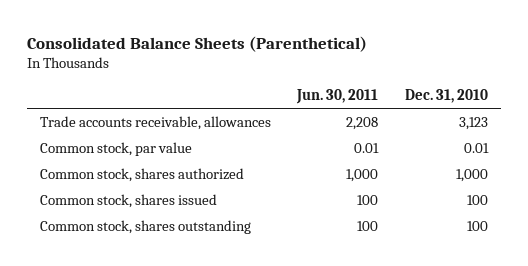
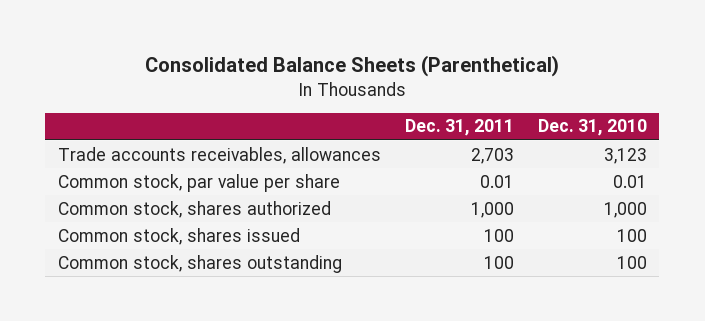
- | Jun. 30, 2011 | Dec. 31, 2010
+ | Dec. 31, 2011 | Dec. 31, 2010
- Trade accounts receivable, allowances | 2,208 | 3,123
- Common stock, par value | 0.01 | 0.01
+ Trade accounts receivables, allowances | 2,703 | 3,123
+ Common stock, par value per share | 0.01 | 0.01

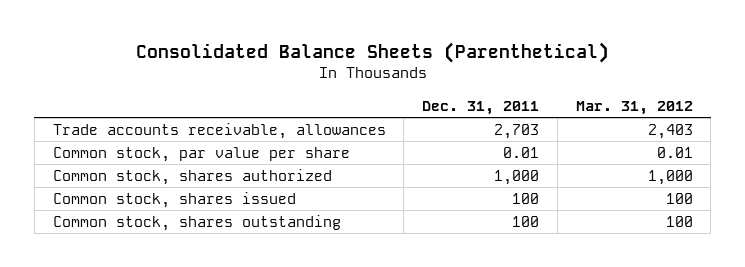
- | Dec. 31, 2011 | Dec. 31, 2010
+ | Dec. 31, 2011 | Mar. 31, 2012
- Trade accounts receivables, allowances | 2,703 | 3,123
+ Trade accounts receivable, allowances | 2,703 | 2,403

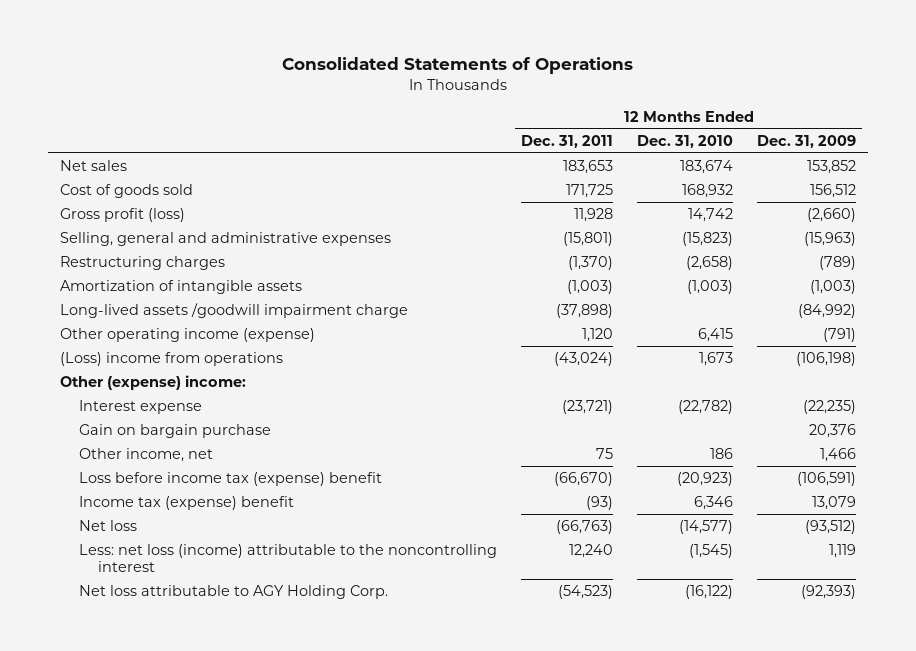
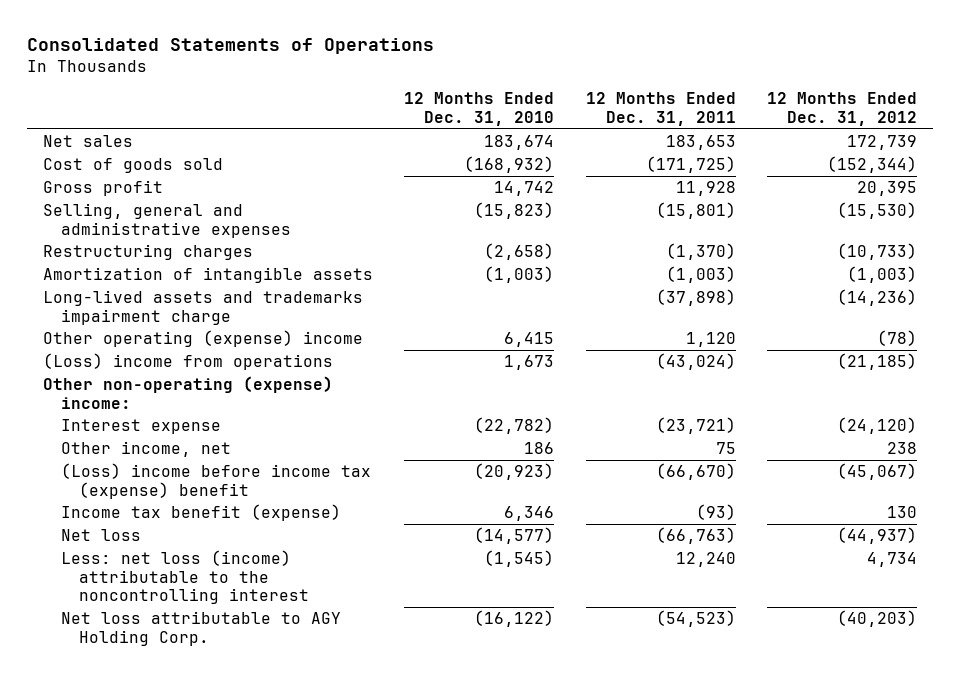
- | 12 Months Ended Dec. 31, 2011 | 12 Months Ended Dec. 31, 2010 | 12 Months Ended Dec. 31, 2009
+ | 12 Months Ended Dec. 31, 2010 | 12 Months Ended Dec. 31, 2011 | 12 Months Ended Dec. 31, 2012
- Cost of goods sold | 171,725 | 168,932 | 156,512
- Gross profit (loss) | 11,928 | 14,742 | (2,660)
+ Cost of goods sold | (168,932) | (171,725) | (152,344)
+ Gross profit | 14,742 | 11,928 | 20,395
- Long-lived assets /goodwill impairment charge | (37,898) | | (84,992)
- Other operating income (expense) | 1,120 | 6,415 | (791)
+ Long-lived assets and trademarks impairment charge | | (37,898) | (14,236)
+ Other operating (expense) income | 6,415 | 1,120 | (78)
- Other (expense) income:
+ Other non-operating (expense) income:
- Gain on bargain purchase | | | 20,376
- Loss before income tax (expense) benefit | (66,670) | (20,923) | (106,591)
- Income tax (expense) benefit | (93) | 6,346 | 13,079
+ (Loss) income before income tax (expense) benefit | (20,923) | (66,670) | (45,067)
+ Income tax benefit (expense) | 6,346 | (93) | 130

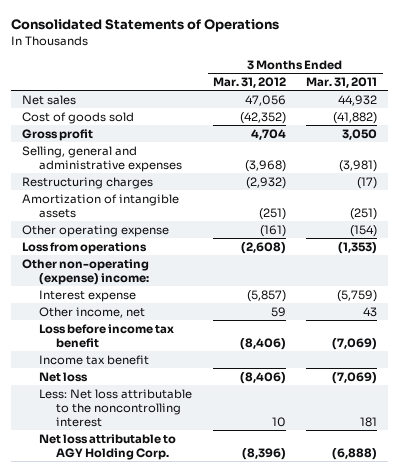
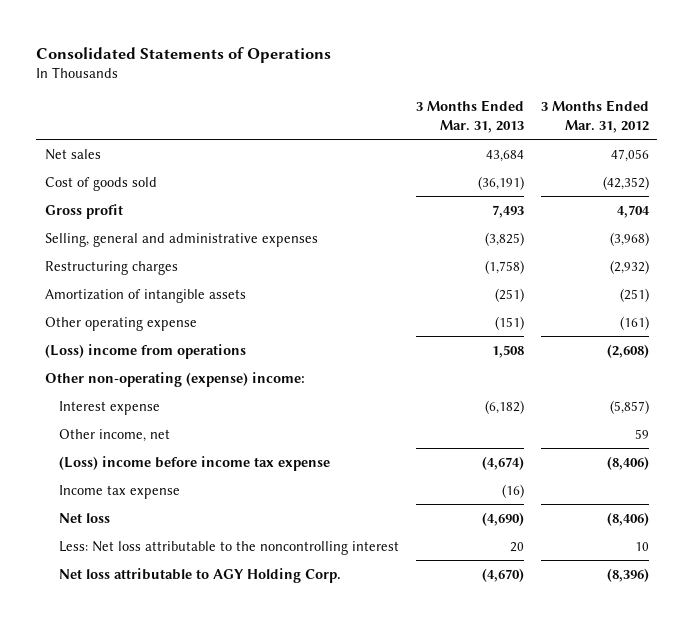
- | 3 Months Ended Mar. 31, 2012 | 3 Months Ended Mar. 31, 2011
+ | 3 Months Ended Mar. 31, 2013 | 3 Months Ended Mar. 31, 2012
- Loss from operations | (2,608) | (1,353)
+ (Loss) income from operations | 1,508 | (2,608)
- Loss before income tax benefit | (8,406) | (7,069)
- Income tax benefit
+ (Loss) income before income tax expense | (4,674) | (8,406)
+ Income tax expense | (16) |

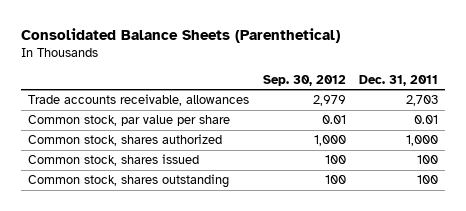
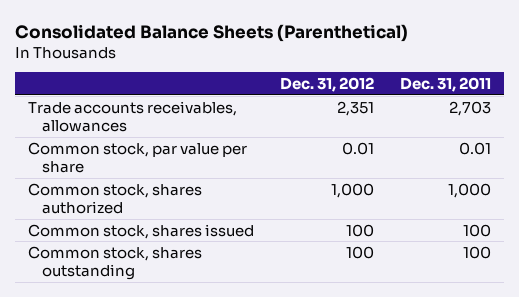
- | Sep. 30, 2012 | Dec. 31, 2011
+ | Dec. 31, 2012 | Dec. 31, 2011
- Trade accounts receivable, allowances | 2,979 | 2,703
+ Trade accounts receivables, allowances | 2,351 | 2,703

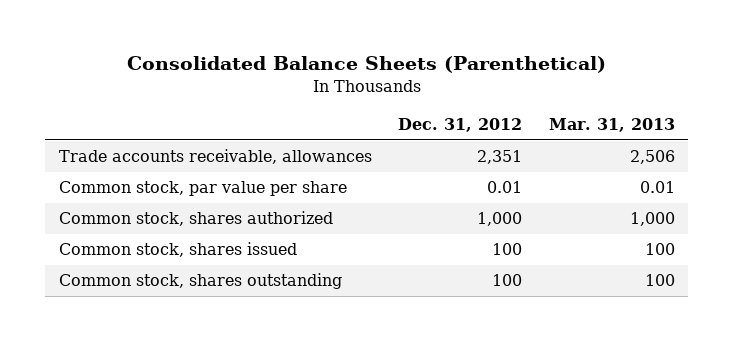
- | Dec. 31, 2012 | Dec. 31, 2011
+ | Dec. 31, 2012 | Mar. 31, 2013
- Trade accounts receivables, allowances | 2,351 | 2,703
+ Trade accounts receivable, allowances | 2,351 | 2,506

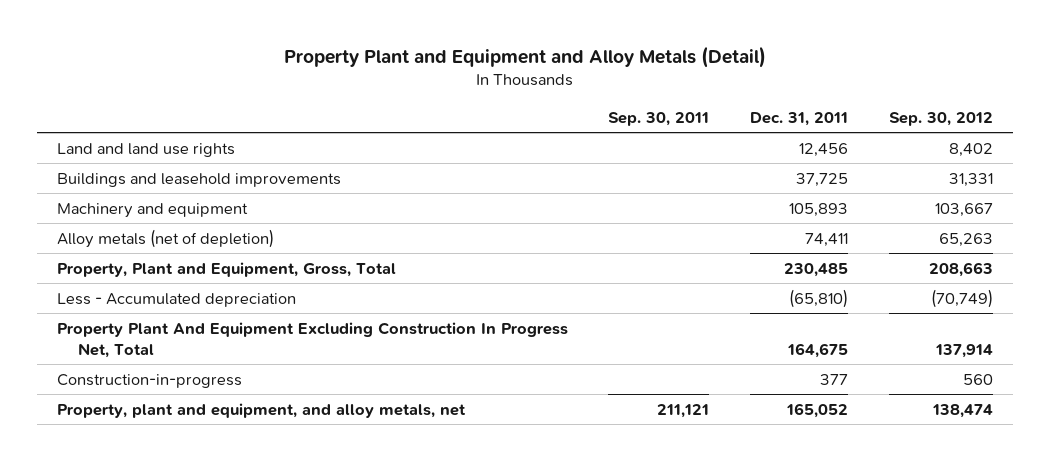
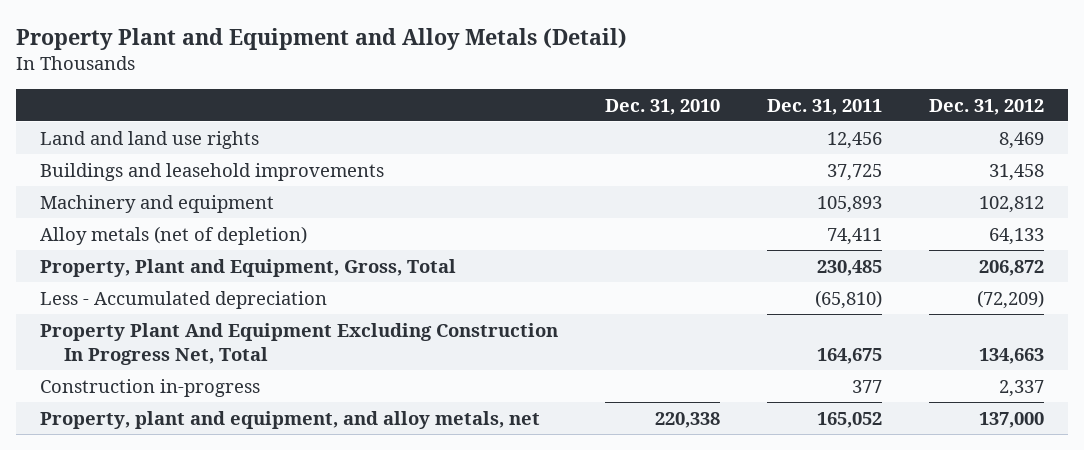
- | Sep. 30, 2011 | Dec. 31, 2011 | Sep. 30, 2012
+ | Dec. 31, 2010 | Dec. 31, 2011 | Dec. 31, 2012
- Construction-in-progress | | 377 | 560
+ Construction in-progress | | 377 | 2,337

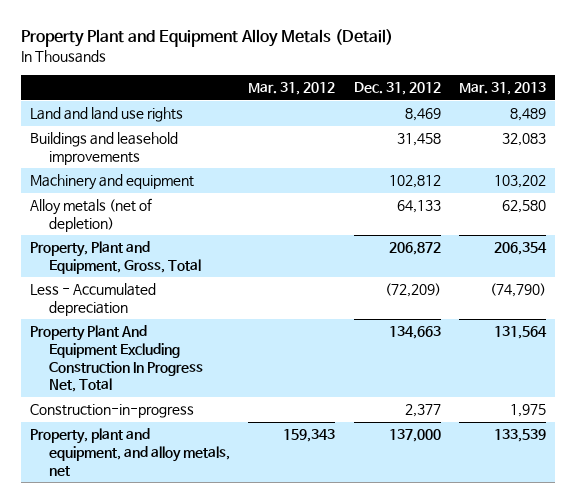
- Property Plant and Equipment and Alloy Metals (Detail)
+ Property Plant and Equipment Alloy Metals (Detail)
- | Dec. 31, 2010 | Dec. 31, 2011 | Dec. 31, 2012
+ | Mar. 31, 2012 | Dec. 31, 2012 | Mar. 31, 2013
- Construction in-progress | | 377 | 2,337
+ Construction-in-progress | | 2,377 | 1,975

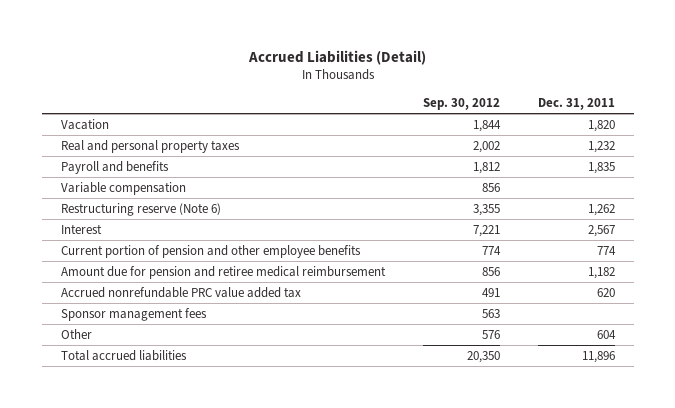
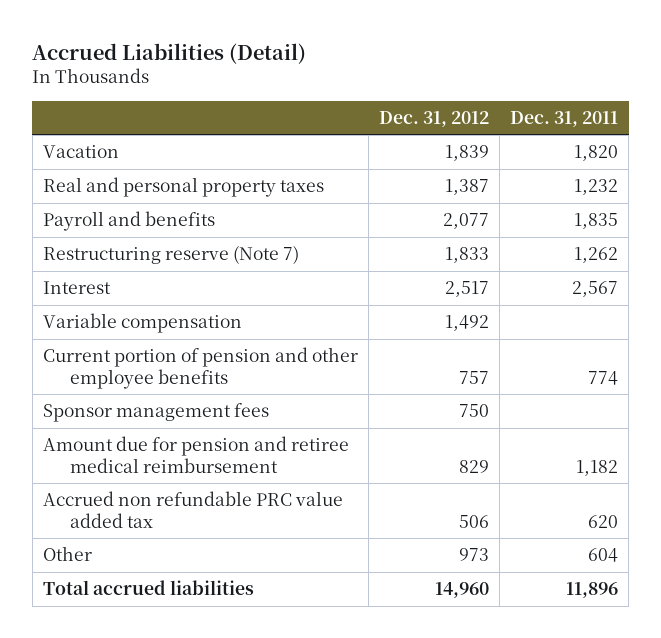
- | Sep. 30, 2012 | Dec. 31, 2011
+ | Dec. 31, 2012 | Dec. 31, 2011
- Restructuring reserve (Note 6) | 3,355 | 1,262
+ Restructuring reserve (Note 7) | 1,833 | 1,262
moved down: Variable compensation | 1,492 |
- Accrued nonrefundable PRC value added tax | 491 | 620
moved down: Amount due for pension and retiree medical reimbursement | 829 | 1,182
+ Accrued non refundable PRC value added tax | 506 | 620

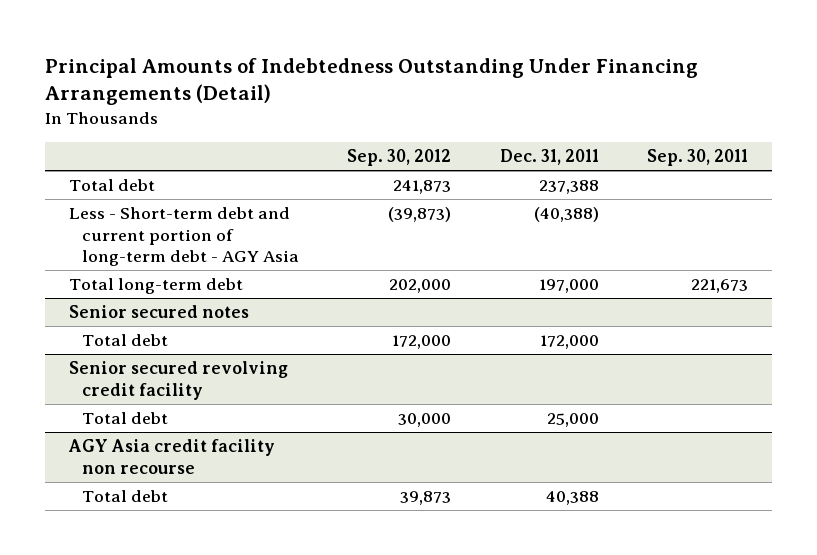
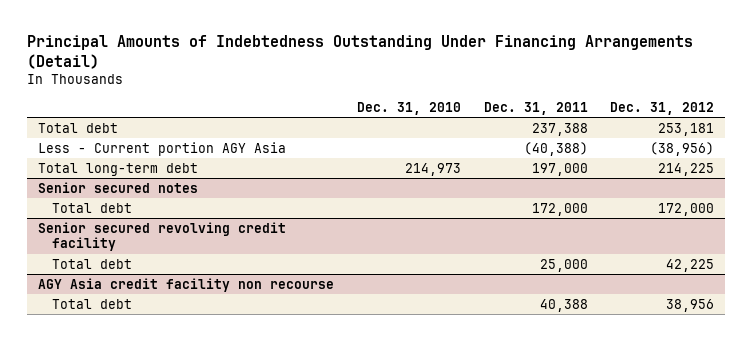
- | Sep. 30, 2012 | Dec. 31, 2011 | Sep. 30, 2011
+ | Dec. 31, 2010 | Dec. 31, 2011 | Dec. 31, 2012
- Less - Short-term debt and current portion of long-term debt - AGY Asia | (39,873) | (40,388) |
+ Less - Current portion AGY Asia | | (40,388) | (38,956)

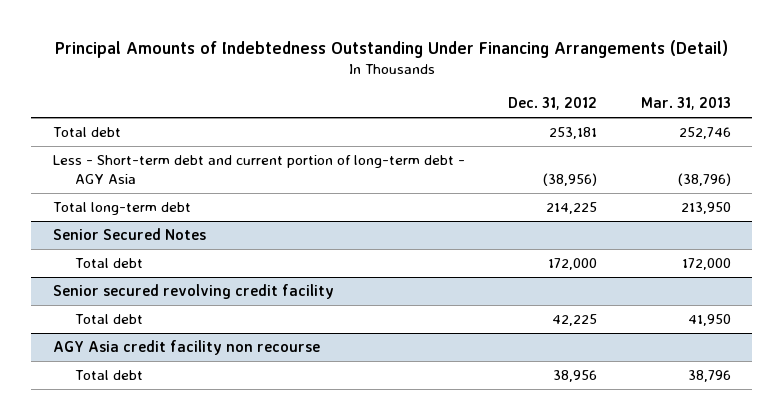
- | Dec. 31, 2010 | Dec. 31, 2011 | Dec. 31, 2012
+ | Dec. 31, 2012 | Mar. 31, 2013
- Less - Current portion AGY Asia | | (40,388) | (38,956)
+ Less - Short-term debt and current portion of long-term debt - AGY Asia | (38,956) | (38,796)
- Senior secured notes
+ Senior Secured Notes

